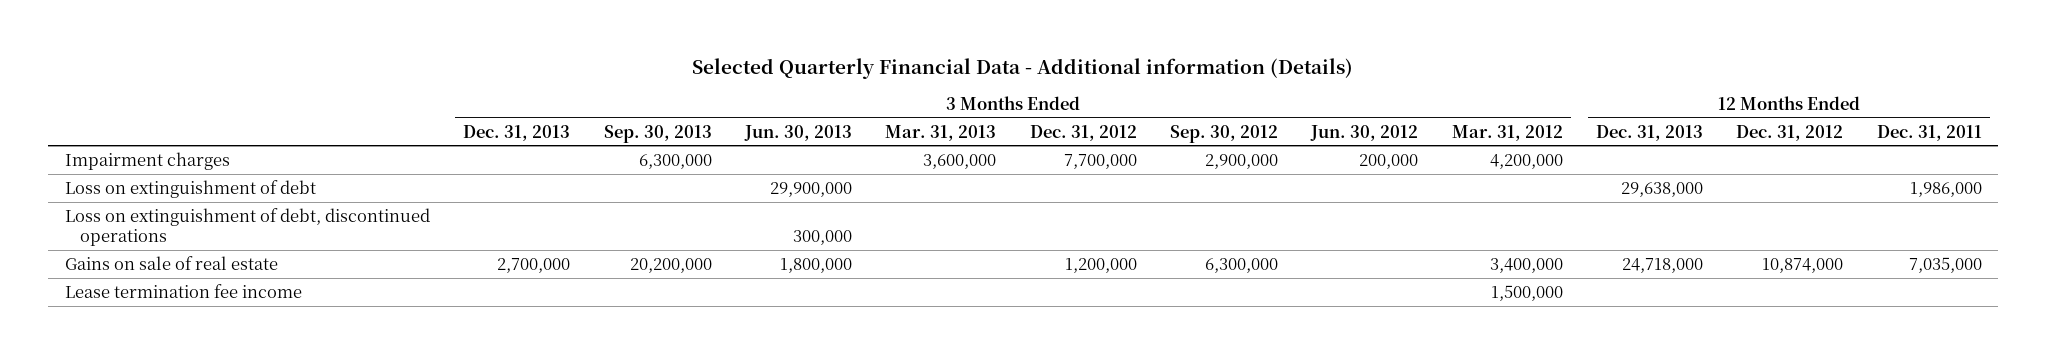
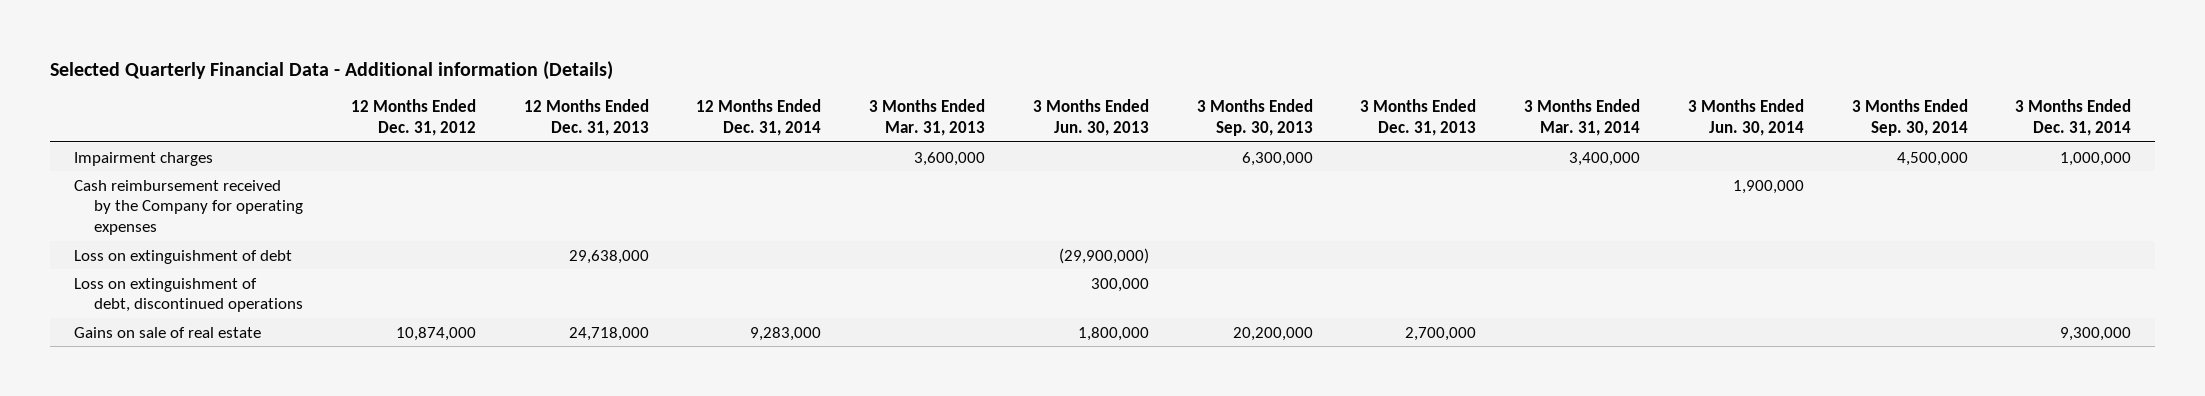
- | 3 Months Ended Dec. 31, 2013 | 3 Months Ended Sep. 30, 2013 | 3 Months Ended Jun. 30, 2013 | 3 Months Ended Mar. 31, 2013 | 3 Months Ended Dec. 31, 2012 | 3 Months Ended Sep. 30, 2012 | 3 Months Ended Jun. 30, 2012 | 3 Months Ended Mar. 31, 2012 | 12 Months Ended Dec. 31, 2013 | 12 Months Ended Dec. 31, 2012 | 12 Months Ended Dec. 31, 2011
+ | 12 Months Ended Dec. 31, 2012 | 12 Months Ended Dec. 31, 2013 | 12 Months Ended Dec. 31, 2014 | 3 Months Ended Mar. 31, 2013 | 3 Months Ended Jun. 30, 2013 | 3 Months Ended Sep. 30, 2013 | 3 Months Ended Dec. 31, 2013 | 3 Months Ended Mar. 31, 2014 | 3 Months Ended Jun. 30, 2014 | 3 Months Ended Sep. 30, 2014 | 3 Months Ended Dec. 31, 2014
- Loss on extinguishment of debt | | | 29,900,000 | | | | | | 29,638,000 | | 1,986,000
+ Cash reimbursement received by the Company for operating expenses | | | | | | | | | 1,900,000 | |
+ Loss on extinguishment of debt | | 29,638,000 | | | (29,900,000) | | | | | |
- Lease termination fee income | | | | | | | | 1,500,000 | | |

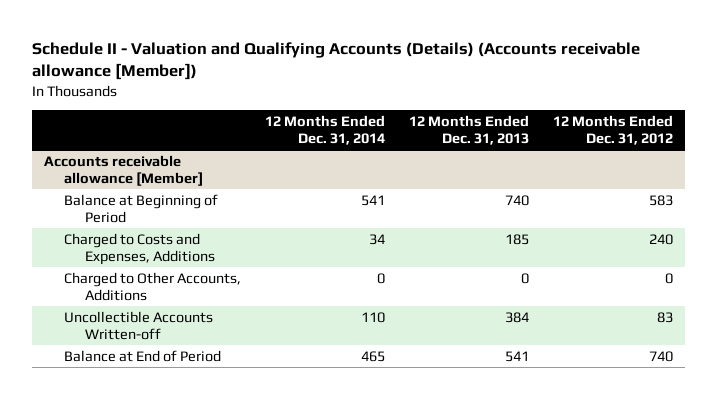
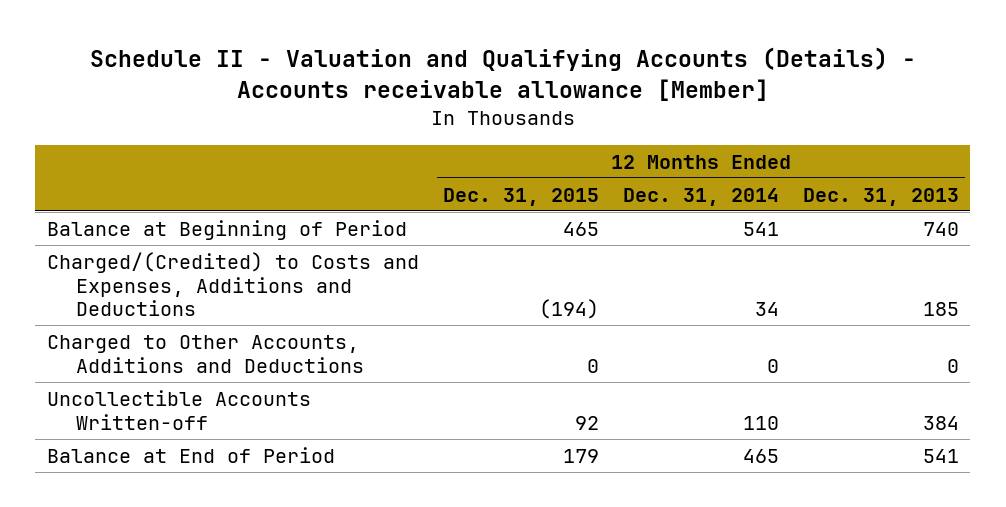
- Schedule II - Valuation and Qualifying Accounts (Details) (Accounts receivable allowance [Member])
+ Schedule II - Valuation and Qualifying Accounts (Details) - Accounts receivable allowance [Member]
- | 12 Months Ended Dec. 31, 2014 | 12 Months Ended Dec. 31, 2013 | 12 Months Ended Dec. 31, 2012
+ | 12 Months Ended Dec. 31, 2015 | 12 Months Ended Dec. 31, 2014 | 12 Months Ended Dec. 31, 2013
- Accounts receivable allowance [Member]
- Charged to Costs and Expenses, Additions | 34 | 185 | 240
- Charged to Other Accounts, Additions | 0 | 0 | 0
+ Charged/(Credited) to Costs and Expenses, Additions and Deductions | (194) | 34 | 185
+ Charged to Other Accounts, Additions and Deductions | 0 | 0 | 0

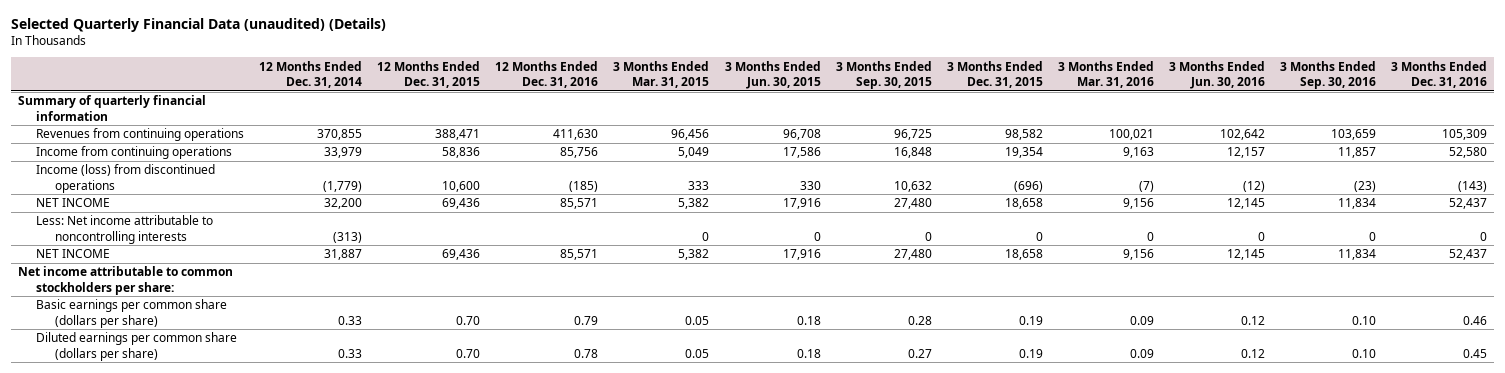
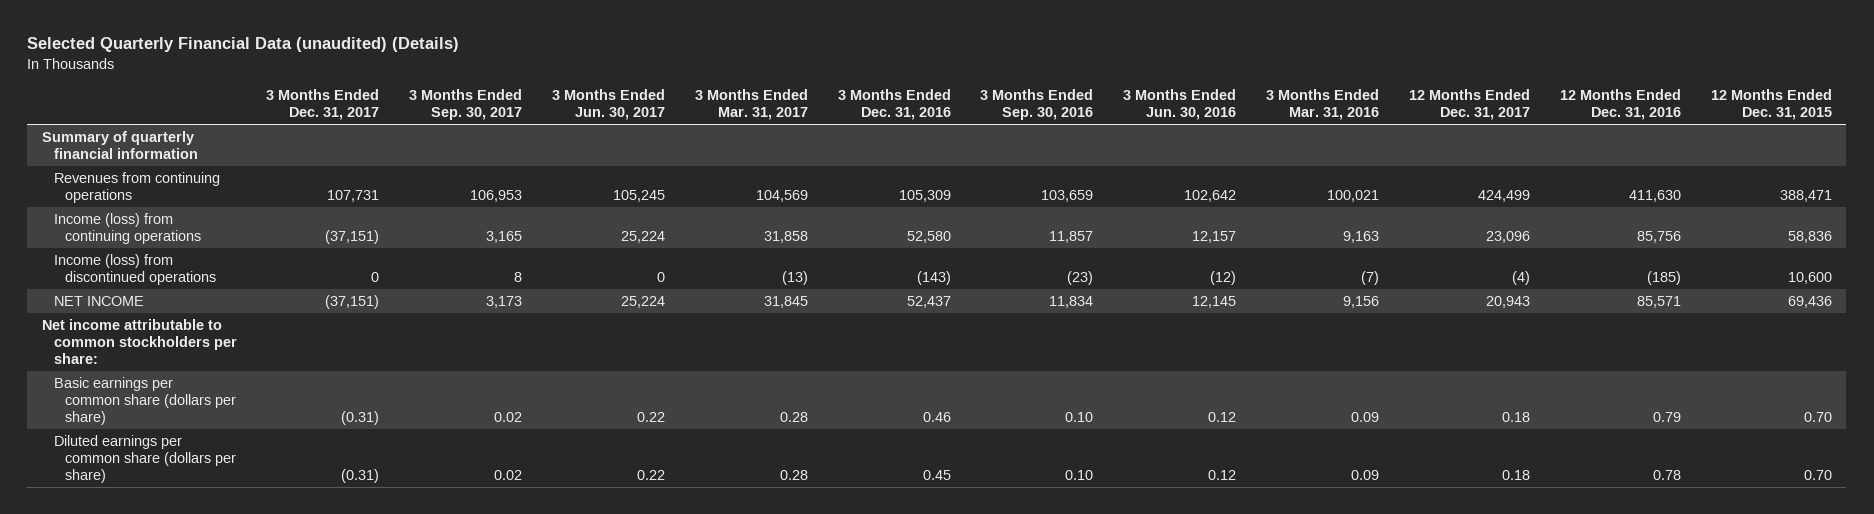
- | 12 Months Ended Dec. 31, 2014 | 12 Months Ended Dec. 31, 2015 | 12 Months Ended Dec. 31, 2016 | 3 Months Ended Mar. 31, 2015 | 3 Months Ended Jun. 30, 2015 | 3 Months Ended Sep. 30, 2015 | 3 Months Ended Dec. 31, 2015 | 3 Months Ended Mar. 31, 2016 | 3 Months Ended Jun. 30, 2016 | 3 Months Ended Sep. 30, 2016 | 3 Months Ended Dec. 31, 2016
+ | 3 Months Ended Dec. 31, 2017 | 3 Months Ended Sep. 30, 2017 | 3 Months Ended Jun. 30, 2017 | 3 Months Ended Mar. 31, 2017 | 3 Months Ended Dec. 31, 2016 | 3 Months Ended Sep. 30, 2016 | 3 Months Ended Jun. 30, 2016 | 3 Months Ended Mar. 31, 2016 | 12 Months Ended Dec. 31, 2017 | 12 Months Ended Dec. 31, 2016 | 12 Months Ended Dec. 31, 2015
- Income from continuing operations | 33,979 | 58,836 | 85,756 | 5,049 | 17,586 | 16,848 | 19,354 | 9,163 | 12,157 | 11,857 | 52,580
+ Income (loss) from continuing operations | (37,151) | 3,165 | 25,224 | 31,858 | 52,580 | 11,857 | 12,157 | 9,163 | 23,096 | 85,756 | 58,836
- Less: Net income attributable to noncontrolling interests | (313) | | | 0 | 0 | 0 | 0 | 0 | 0 | 0 | 0
- NET INCOME | 31,887 | 69,436 | 85,571 | 5,382 | 17,916 | 27,480 | 18,658 | 9,156 | 12,145 | 11,834 | 52,437

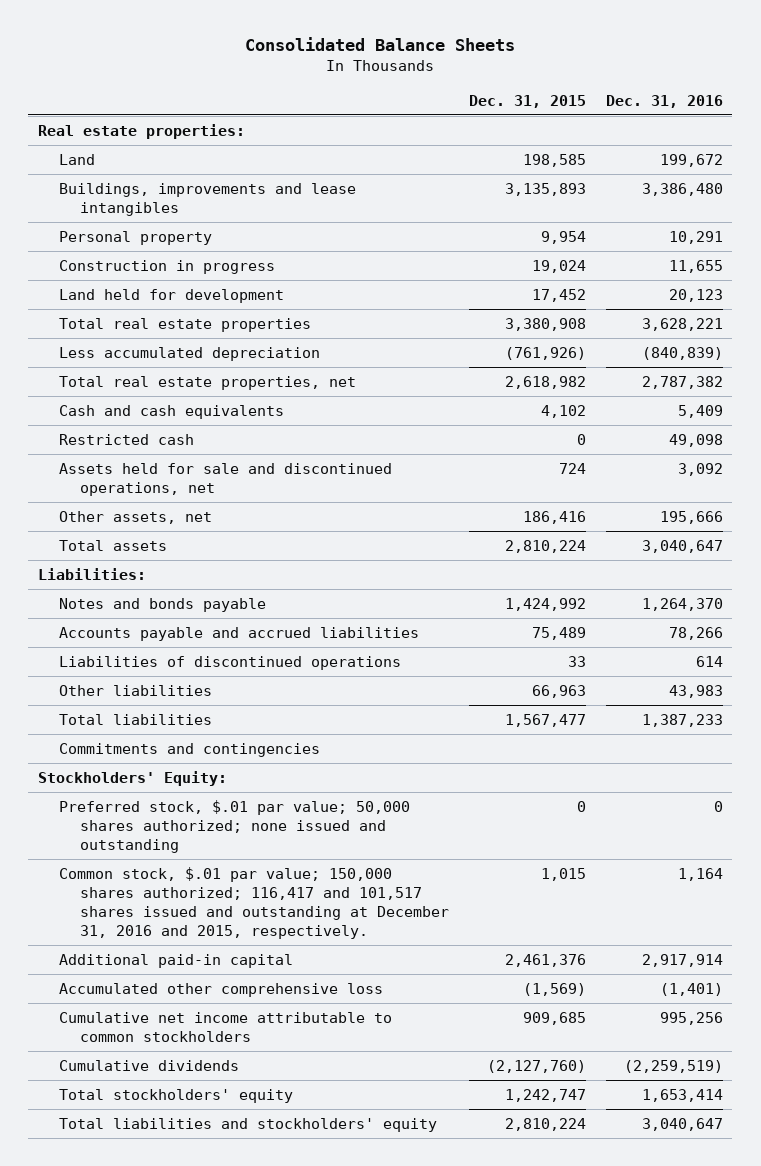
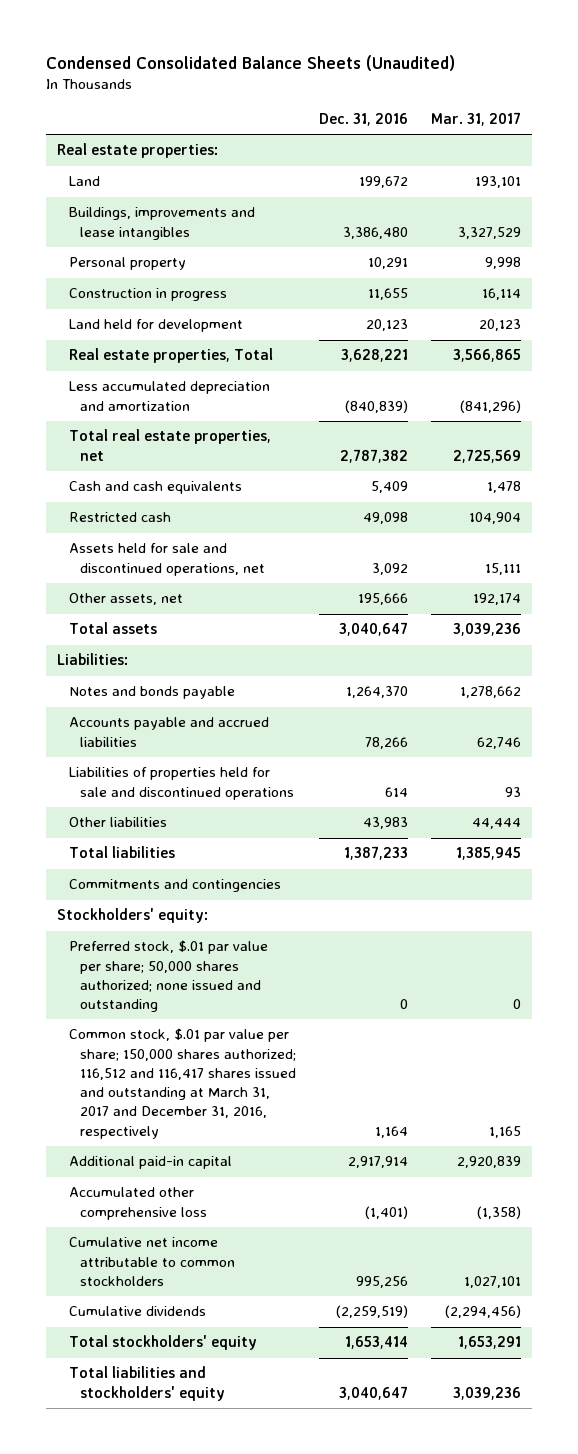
- Consolidated Balance Sheets
+ Condensed Consolidated Balance Sheets (Unaudited)
- | Dec. 31, 2015 | Dec. 31, 2016
+ | Dec. 31, 2016 | Mar. 31, 2017
- Total real estate properties | 3,380,908 | 3,628,221
- Less accumulated depreciation | (761,926) | (840,839)
+ Real estate properties, Total | 3,628,221 | 3,566,865
+ Less accumulated depreciation and amortization | (840,839) | (841,296)
- Liabilities of discontinued operations | 33 | 614
+ Liabilities of properties held for sale and discontinued operations | 614 | 93
- Stockholders' Equity:
- Preferred stock, $.01 par value; 50,000 shares authorized; none issued and outstanding | 0 | 0
- Common stock, $.01 par value; 150,000 shares authorized; 116,417 and 101,517 shares issued and outstanding at December 31, 2016 and 2015, respectively. | 1,015 | 1,164
+ Stockholders' equity:
+ Preferred stock, $.01 par value per share; 50,000 shares authorized; none issued and outstanding | 0 | 0
+ Common stock, $.01 par value per share; 150,000 shares authorized; 116,512 and 116,417 shares issued and outstanding at March 31, 2017 and December 31, 2016, respectively | 1,164 | 1,165

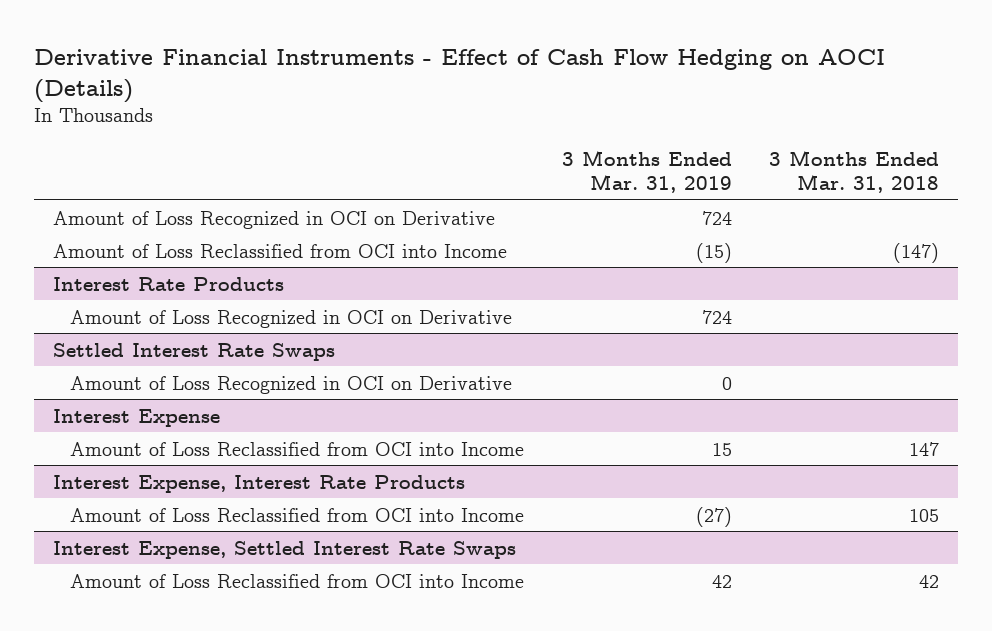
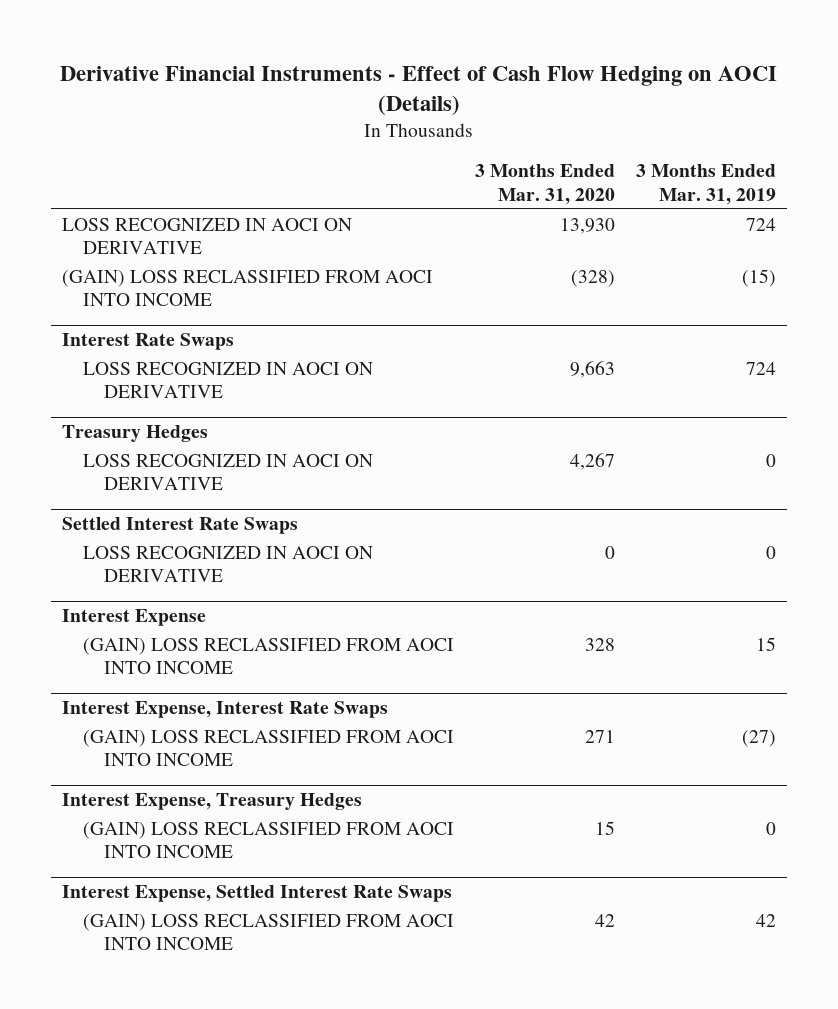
- | 3 Months Ended Mar. 31, 2019 | 3 Months Ended Mar. 31, 2018
+ | 3 Months Ended Mar. 31, 2020 | 3 Months Ended Mar. 31, 2019
- Amount of Loss Recognized in OCI on Derivative | 724 |
- Amount of Loss Reclassified from OCI into Income | (15) | (147)
- Interest Rate Products
- Amount of Loss Recognized in OCI on Derivative | 724 |
+ LOSS RECOGNIZED IN AOCI ON DERIVATIVE | 13,930 | 724
+ (GAIN) LOSS RECLASSIFIED FROM AOCI INTO INCOME | (328) | (15)
+ Interest Rate Swaps
+ LOSS RECOGNIZED IN AOCI ON DERIVATIVE | 9,663 | 724
+ Treasury Hedges
+ LOSS RECOGNIZED IN AOCI ON DERIVATIVE | 4,267 | 0
@ Settled Interest Rate Swaps
- Amount of Loss Recognized in OCI on Derivative | 0 |
+ LOSS RECOGNIZED IN AOCI ON DERIVATIVE | 0 | 0
@ Interest Expense
- Amount of Loss Reclassified from OCI into Income | 15 | 147
- Interest Expense, Interest Rate Products
- Amount of Loss Reclassified from OCI into Income | (27) | 105
@ Interest Expense
+ (GAIN) LOSS RECLASSIFIED FROM AOCI INTO INCOME | 328 | 15
+ Interest Expense, Interest Rate Swaps
+ (GAIN) LOSS RECLASSIFIED FROM AOCI INTO INCOME | 271 | (27)
+ Interest Expense, Treasury Hedges
+ (GAIN) LOSS RECLASSIFIED FROM AOCI INTO INCOME | 15 | 0
@ Interest Expense, Settled Interest Rate Swaps
- Amount of Loss Reclassified from OCI into Income | 42 | 42
+ (GAIN) LOSS RECLASSIFIED FROM AOCI INTO INCOME | 42 | 42

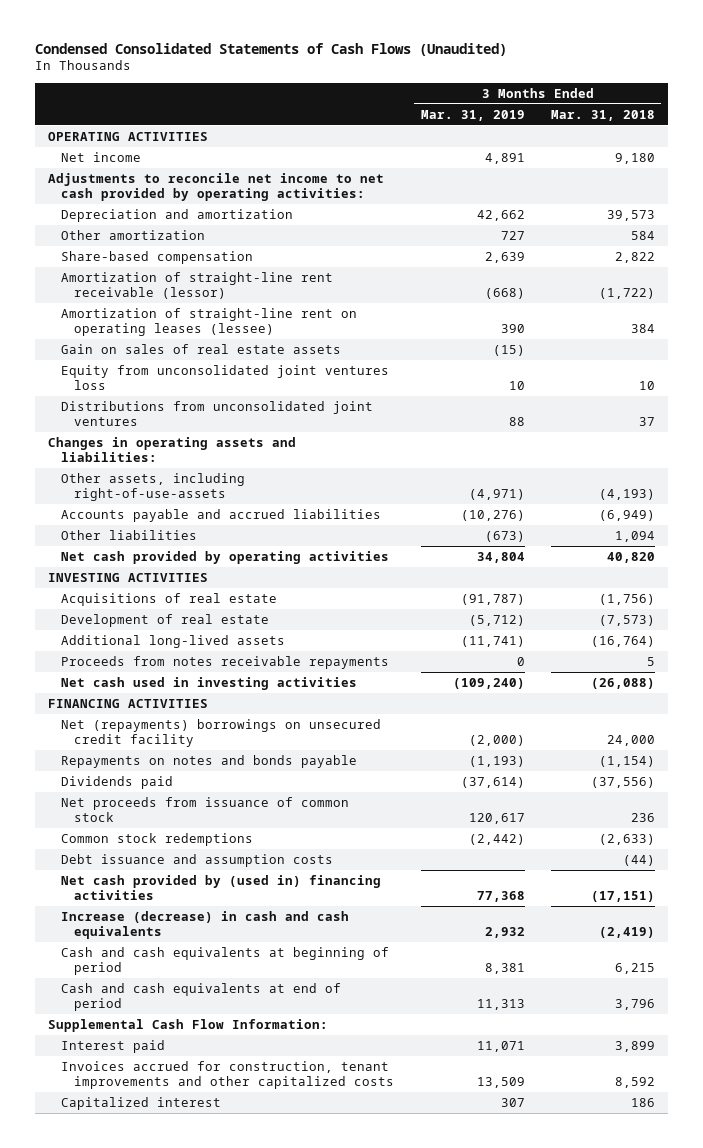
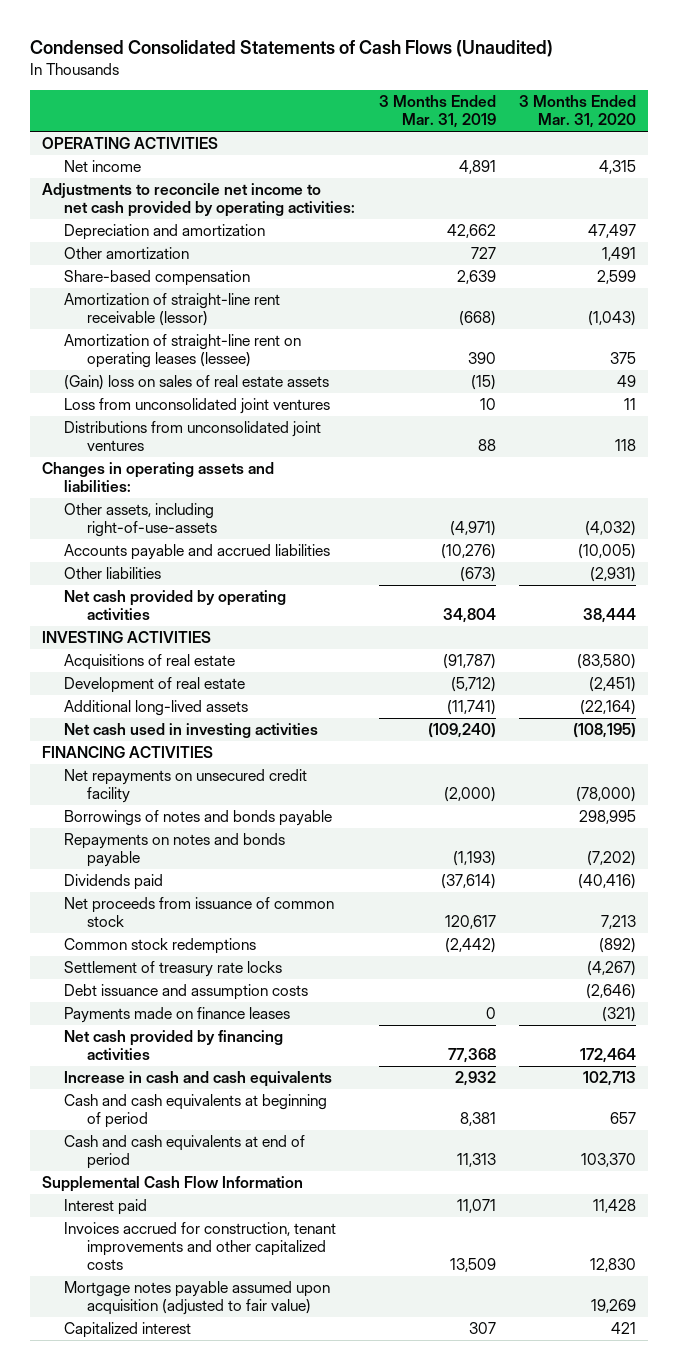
- | 3 Months Ended Mar. 31, 2019 | 3 Months Ended Mar. 31, 2018
+ | 3 Months Ended Mar. 31, 2019 | 3 Months Ended Mar. 31, 2020
- Gain on sales of real estate assets | (15) |
- Equity from unconsolidated joint ventures loss | 10 | 10
+ (Gain) loss on sales of real estate assets | (15) | 49
+ Loss from unconsolidated joint ventures | 10 | 11
- Proceeds from notes receivable repayments | 0 | 5
- Net (repayments) borrowings on unsecured credit facility | (2,000) | 24,000
+ Net repayments on unsecured credit facility | (2,000) | (78,000)
+ Borrowings of notes and bonds payable | | 298,995
+ Settlement of treasury rate locks | | (4,267)
- Net cash provided by (used in) financing activities | 77,368 | (17,151)
- Increase (decrease) in cash and cash equivalents | 2,932 | (2,419)
+ Payments made on finance leases | 0 | (321)
+ Net cash provided by financing activities | 77,368 | 172,464
+ Increase in cash and cash equivalents | 2,932 | 102,713
- Supplemental Cash Flow Information:
+ Supplemental Cash Flow Information
+ Mortgage notes payable assumed upon acquisition (adjusted to fair value) | | 19,269

